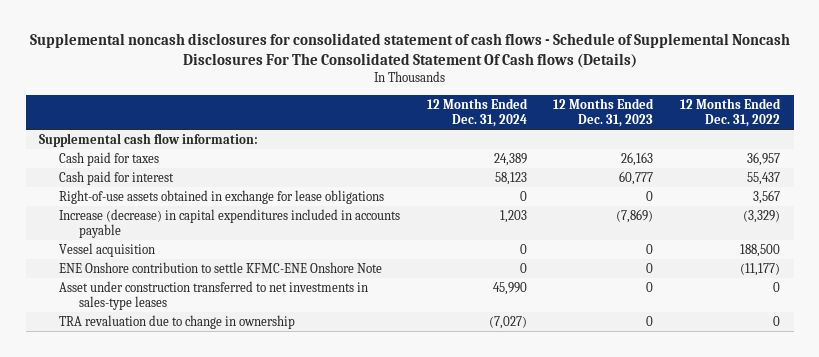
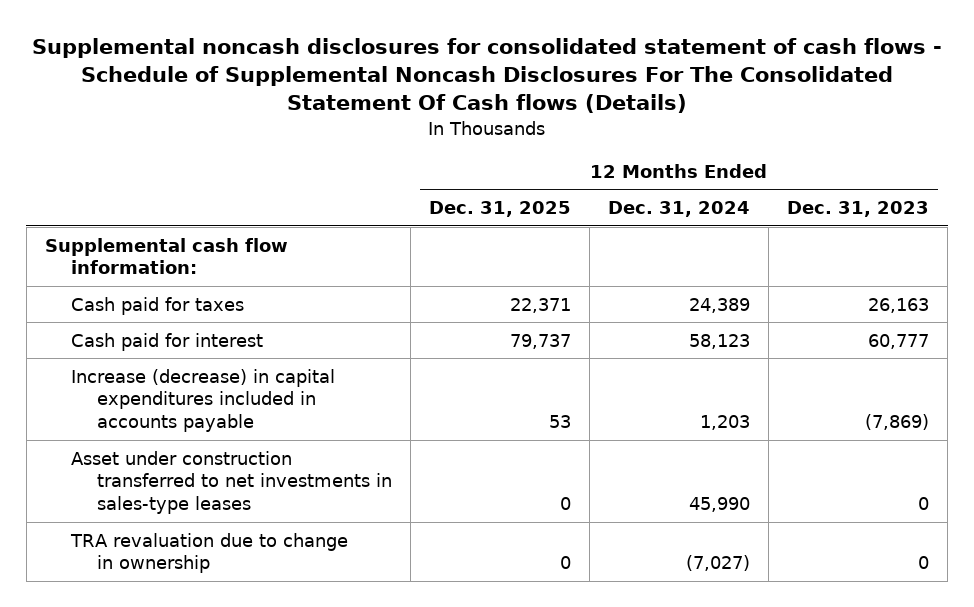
- | 12 Months Ended Dec. 31, 2024 | 12 Months Ended Dec. 31, 2023 | 12 Months Ended Dec. 31, 2022
+ | 12 Months Ended Dec. 31, 2025 | 12 Months Ended Dec. 31, 2024 | 12 Months Ended Dec. 31, 2023
- Right-of-use assets obtained in exchange for lease obligations | 0 | 0 | 3,567
- Vessel acquisition | 0 | 0 | 188,500
- ENE Onshore contribution to settle KFMC-ENE Onshore Note | 0 | 0 | (11,177)

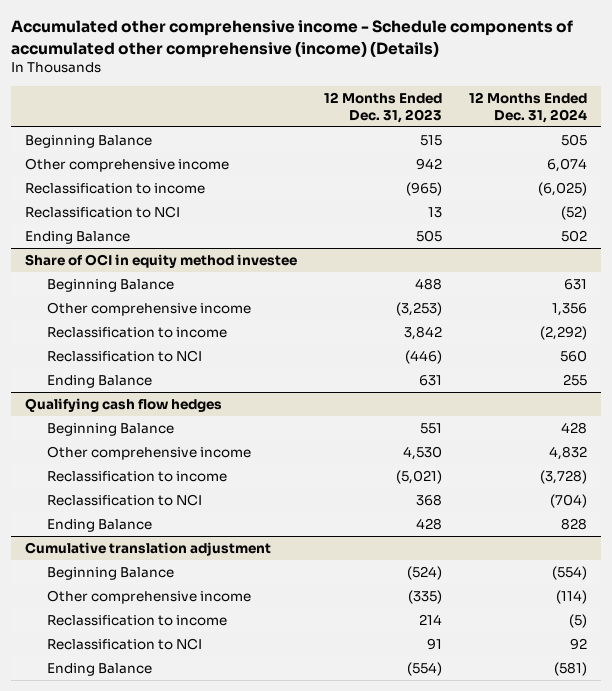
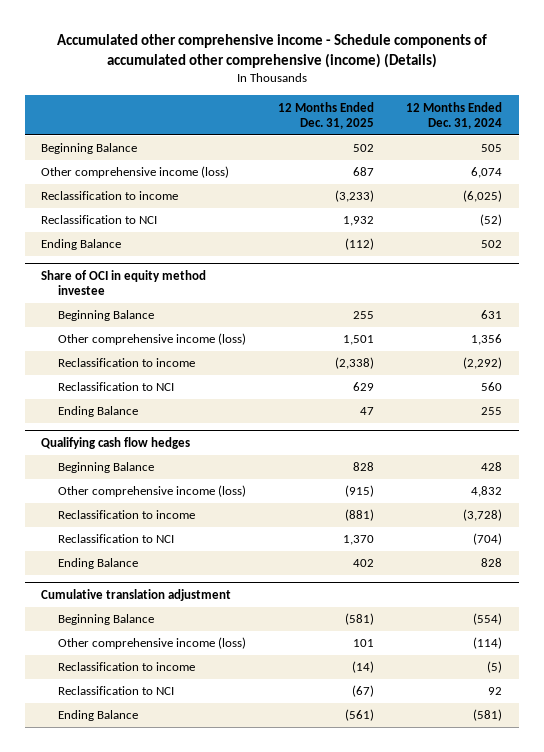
- | 12 Months Ended Dec. 31, 2023 | 12 Months Ended Dec. 31, 2024
+ | 12 Months Ended Dec. 31, 2025 | 12 Months Ended Dec. 31, 2024
- Other comprehensive income | 942 | 6,074
+ Other comprehensive income (loss) | 687 | 6,074
@ Share of OCI in equity method investee
- Other comprehensive income | (3,253) | 1,356
+ Other comprehensive income (loss) | 1,501 | 1,356
@ Qualifying cash flow hedges
- Other comprehensive income | 4,530 | 4,832
+ Other comprehensive income (loss) | (915) | 4,832
@ Cumulative translation adjustment
- Other comprehensive income | (335) | (114)
+ Other comprehensive income (loss) | 101 | (114)

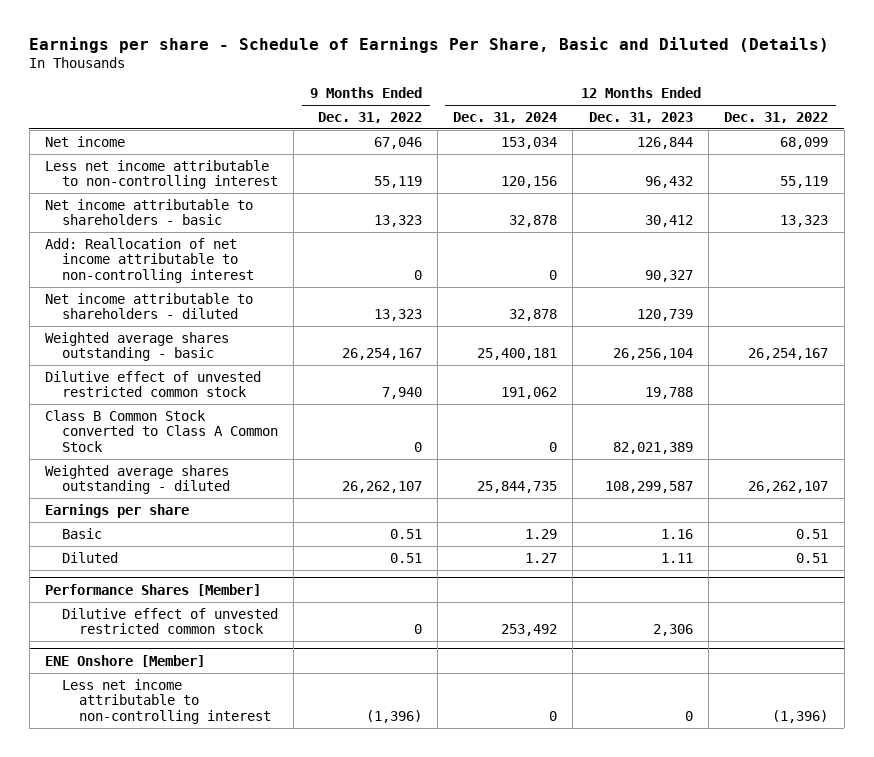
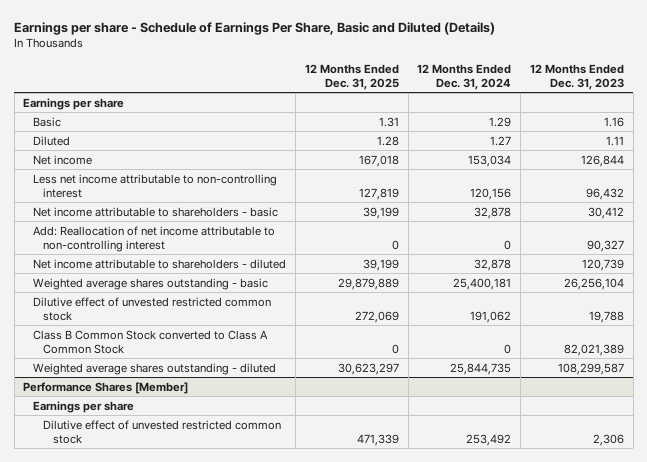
- | 9 Months Ended Dec. 31, 2022 | 12 Months Ended Dec. 31, 2024 | 12 Months Ended Dec. 31, 2023 | 12 Months Ended Dec. 31, 2022
+ | 12 Months Ended Dec. 31, 2025 | 12 Months Ended Dec. 31, 2024 | 12 Months Ended Dec. 31, 2023
moved up: Earnings per share
moved up: Basic | 1.31 | 1.29 | 1.16
moved up: Diluted | 1.28 | 1.27 | 1.11
@ Performance Shares [Member]
+ Earnings per share
- ENE Onshore [Member]
- Less net income attributable to non-controlling interest | (1,396) | 0 | 0 | (1,396)

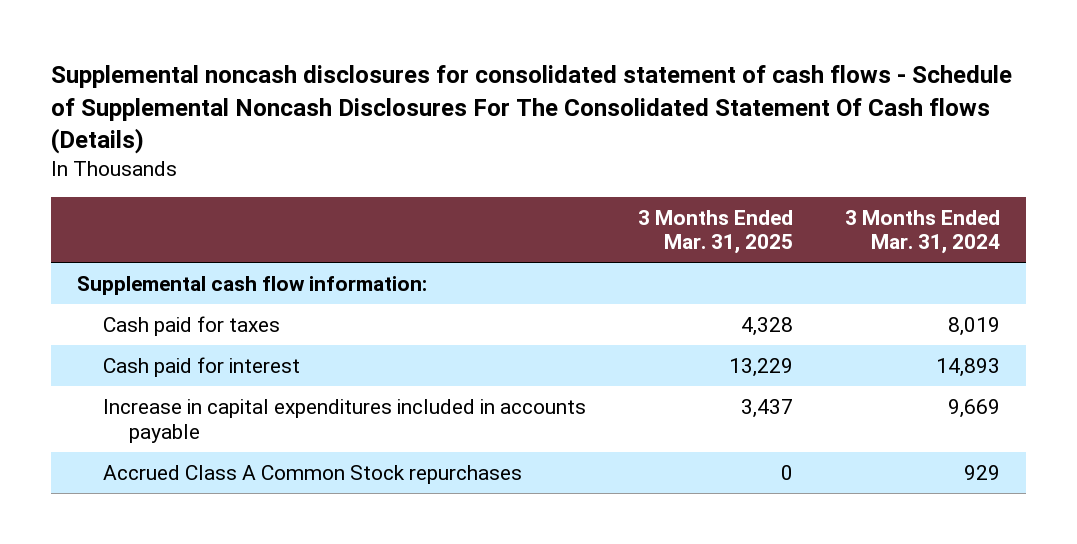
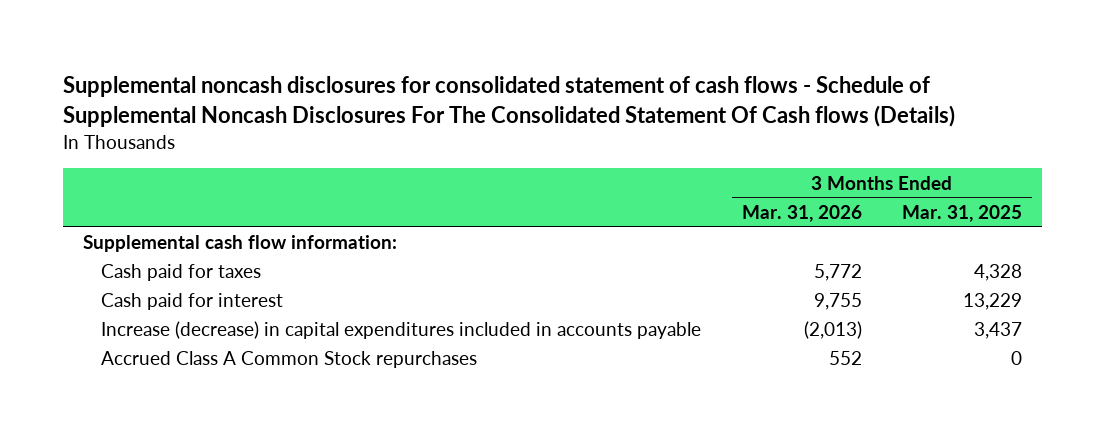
- | 3 Months Ended Mar. 31, 2025 | 3 Months Ended Mar. 31, 2024
+ | 3 Months Ended Mar. 31, 2026 | 3 Months Ended Mar. 31, 2025
- Increase in capital expenditures included in accounts payable | 3,437 | 9,669
+ Increase (decrease) in capital expenditures included in accounts payable | (2,013) | 3,437

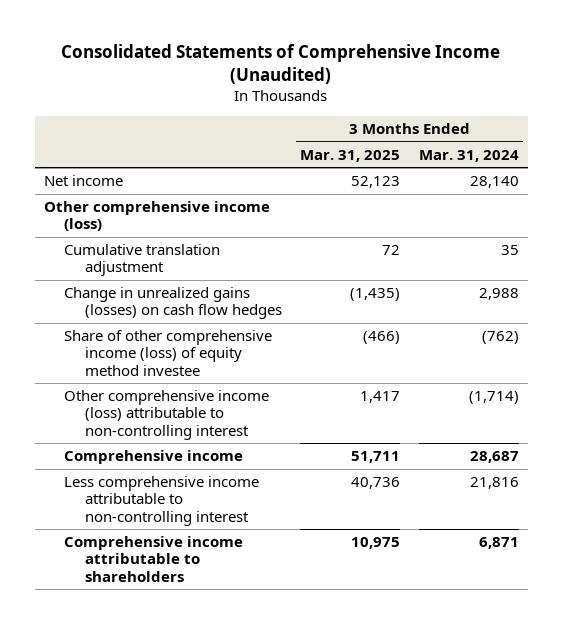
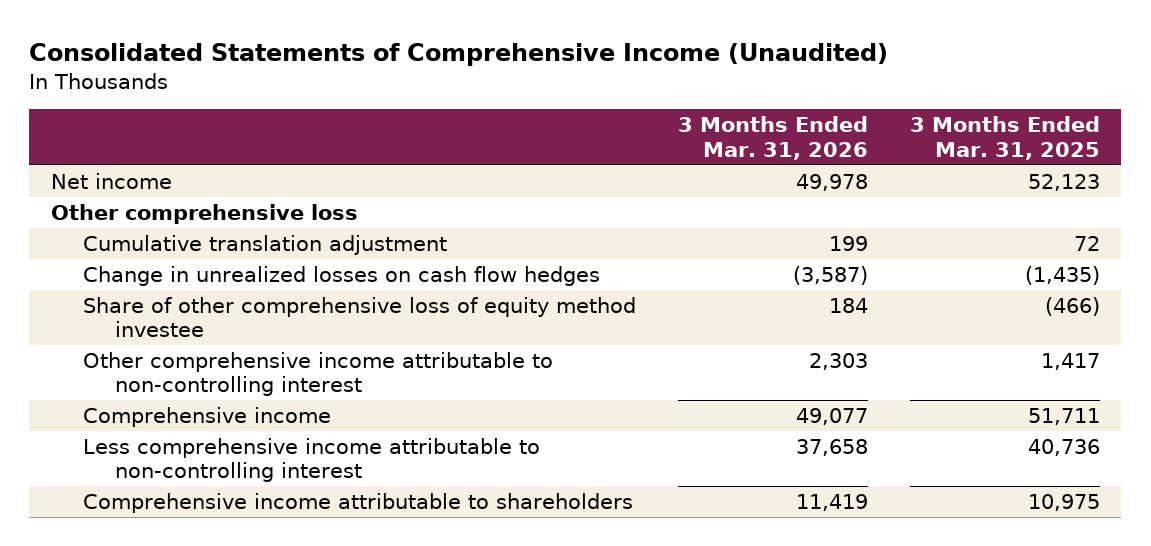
- | 3 Months Ended Mar. 31, 2025 | 3 Months Ended Mar. 31, 2024
+ | 3 Months Ended Mar. 31, 2026 | 3 Months Ended Mar. 31, 2025
- Other comprehensive income (loss)
+ Other comprehensive loss
- Change in unrealized gains (losses) on cash flow hedges | (1,435) | 2,988
- Share of other comprehensive income (loss) of equity method investee | (466) | (762)
- Other comprehensive income (loss) attributable to non-controlling interest | 1,417 | (1,714)
+ Change in unrealized losses on cash flow hedges | (3,587) | (1,435)
+ Share of other comprehensive loss of equity method investee | 184 | (466)
+ Other comprehensive income attributable to non-controlling interest | 2,303 | 1,417

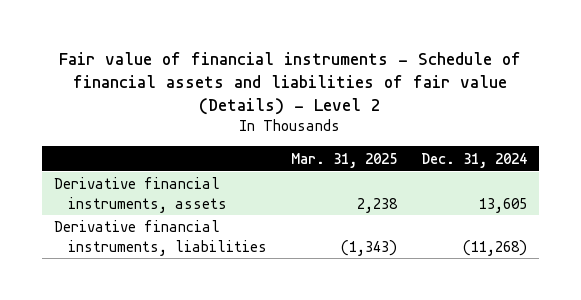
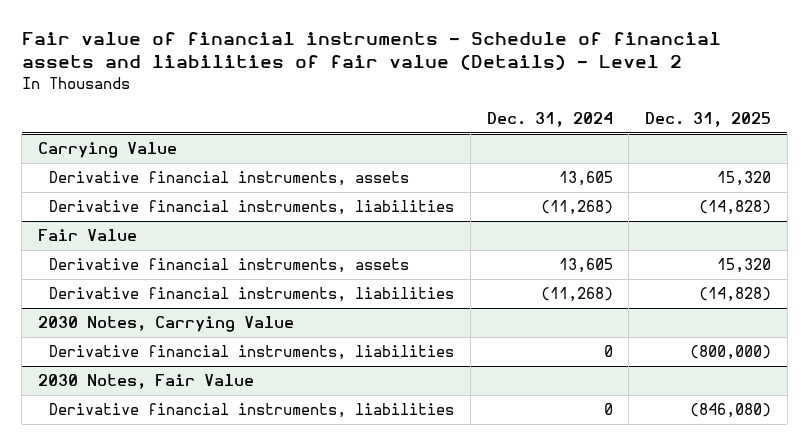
- | Mar. 31, 2025 | Dec. 31, 2024
+ | Dec. 31, 2024 | Dec. 31, 2025
+ Carrying Value
+ Fair Value
+ Derivative financial instruments, assets | 13,605 | 15,320
+ Derivative financial instruments, liabilities | (11,268) | (14,828)
+ 2030 Notes, Carrying Value
+ Derivative financial instruments, liabilities | 0 | (800,000)
+ 2030 Notes, Fair Value
+ Derivative financial instruments, liabilities | 0 | (846,080)

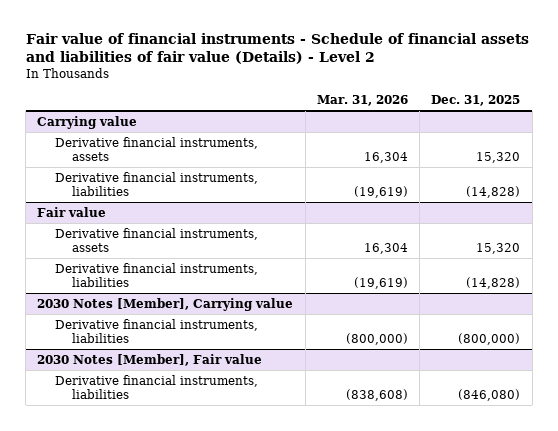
- | Dec. 31, 2024 | Dec. 31, 2025
+ | Mar. 31, 2026 | Dec. 31, 2025
- Carrying Value
+ Carrying value
- Fair Value
+ Fair value
- 2030 Notes, Carrying Value
+ 2030 Notes [Member], Carrying value
- 2030 Notes, Fair Value
+ 2030 Notes [Member], Fair value

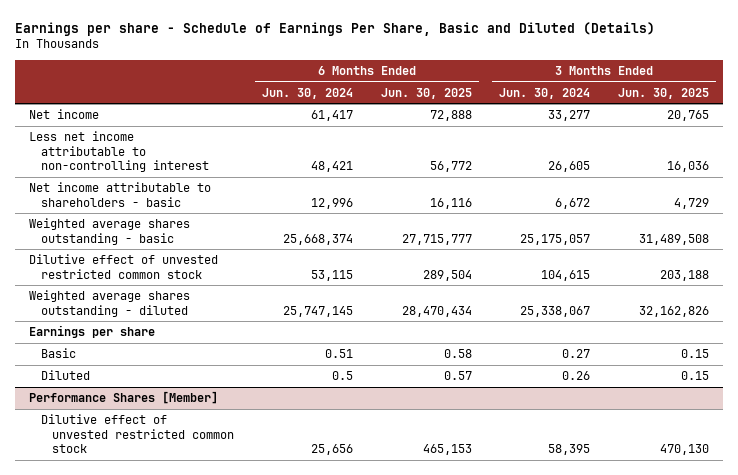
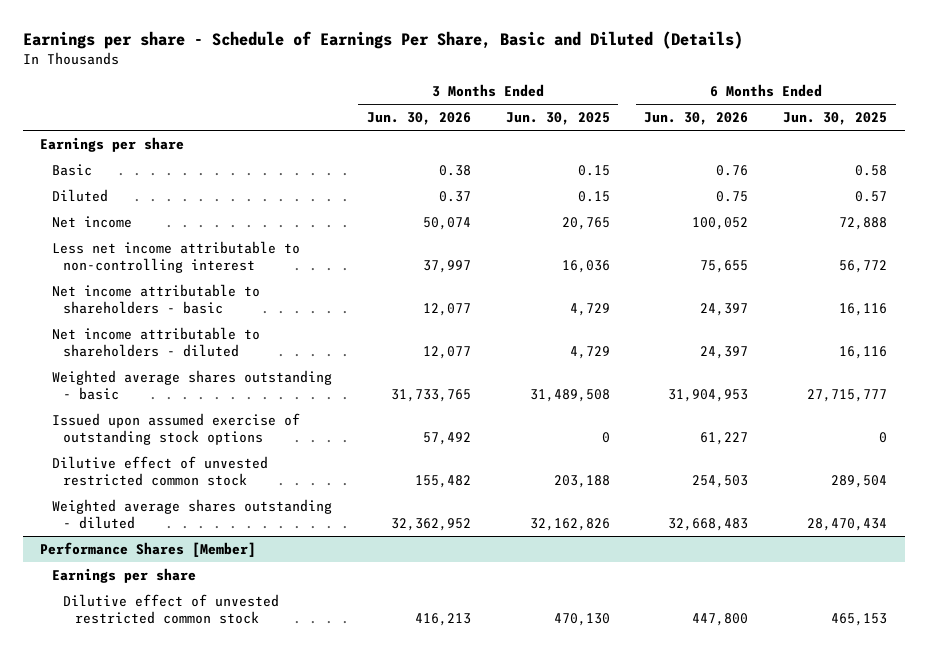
- | 6 Months Ended Jun. 30, 2024 | 6 Months Ended Jun. 30, 2025 | 3 Months Ended Jun. 30, 2024 | 3 Months Ended Jun. 30, 2025
+ | 3 Months Ended Jun. 30, 2026 | 3 Months Ended Jun. 30, 2025 | 6 Months Ended Jun. 30, 2026 | 6 Months Ended Jun. 30, 2025
moved up: Earnings per share
moved up: Basic | 0.38 | 0.15 | 0.76 | 0.58
moved up: Diluted | 0.37 | 0.15 | 0.75 | 0.57
+ Net income attributable to shareholders - diluted | 12,077 | 4,729 | 24,397 | 16,116
+ Issued upon assumed exercise of outstanding stock options | 57,492 | 0 | 61,227 | 0
@ Performance Shares [Member]
+ Earnings per share

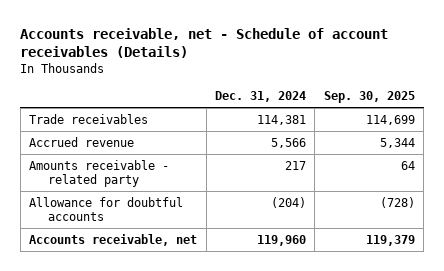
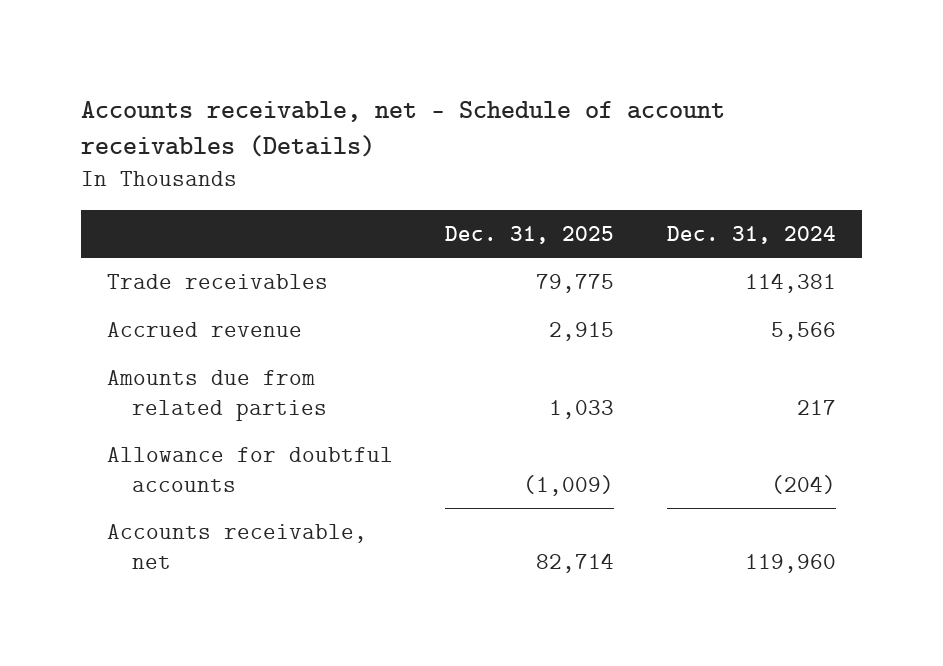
- | Dec. 31, 2024 | Sep. 30, 2025
+ | Dec. 31, 2025 | Dec. 31, 2024
- Amounts receivable - related party | 217 | 64
+ Amounts due from related parties | 1,033 | 217

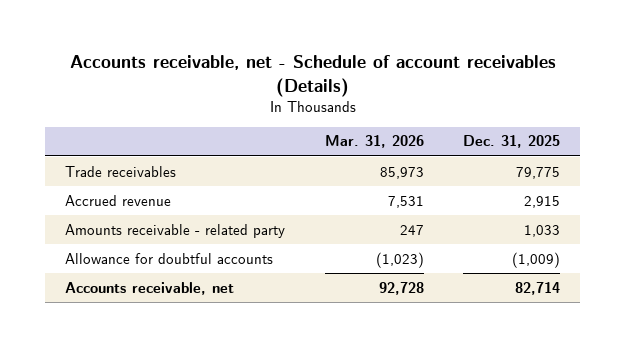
- | Dec. 31, 2025 | Dec. 31, 2024
+ | Mar. 31, 2026 | Dec. 31, 2025
- Amounts due from related parties | 1,033 | 217
+ Amounts receivable - related party | 247 | 1,033

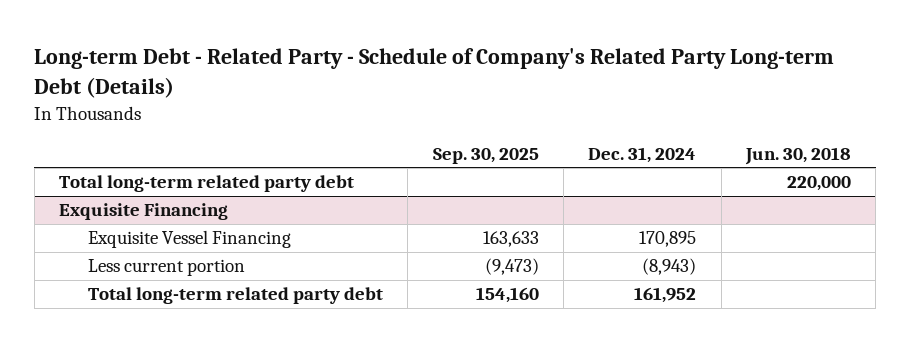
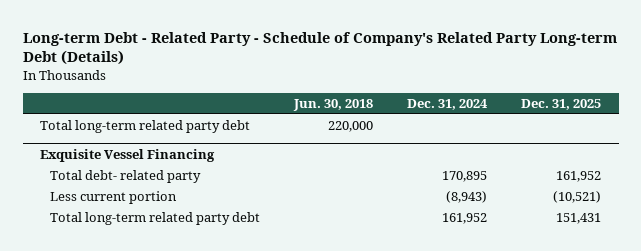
- | Sep. 30, 2025 | Dec. 31, 2024 | Jun. 30, 2018
+ | Jun. 30, 2018 | Dec. 31, 2024 | Dec. 31, 2025
- Exquisite Financing
- Exquisite Vessel Financing | 163,633 | 170,895 |
+ Exquisite Vessel Financing
+ Total debt- related party | | 170,895 | 161,952

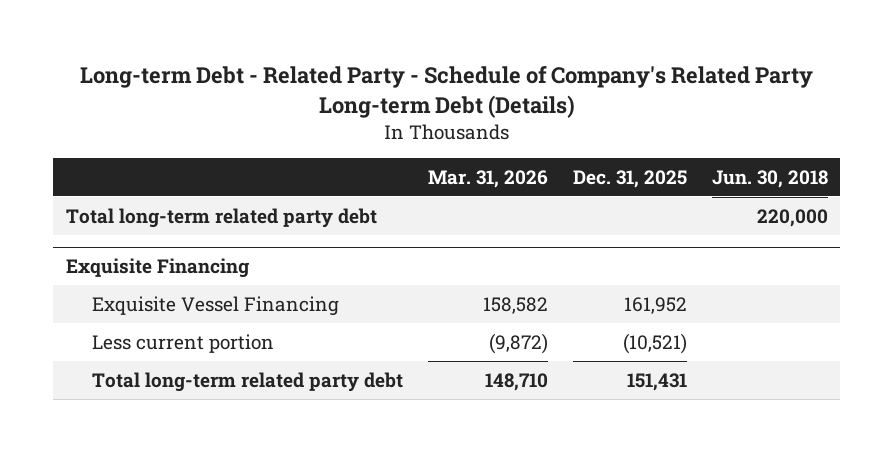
- | Jun. 30, 2018 | Dec. 31, 2024 | Dec. 31, 2025
+ | Mar. 31, 2026 | Dec. 31, 2025 | Jun. 30, 2018
- Exquisite Vessel Financing
- Total debt- related party | | 170,895 | 161,952
+ Exquisite Financing
+ Exquisite Vessel Financing | 158,582 | 161,952 |

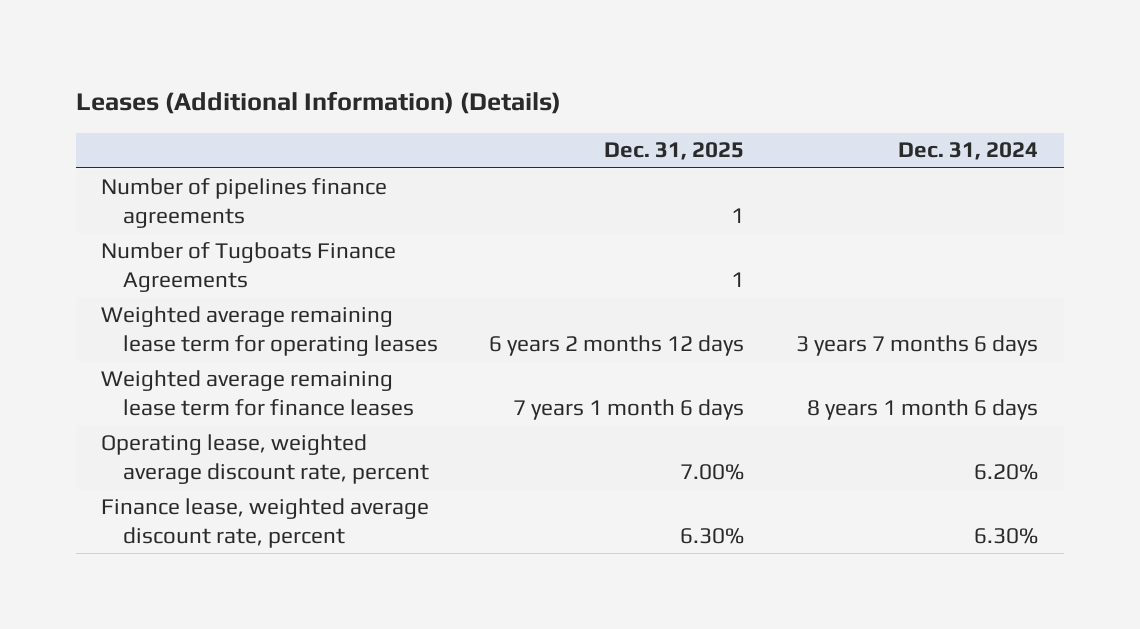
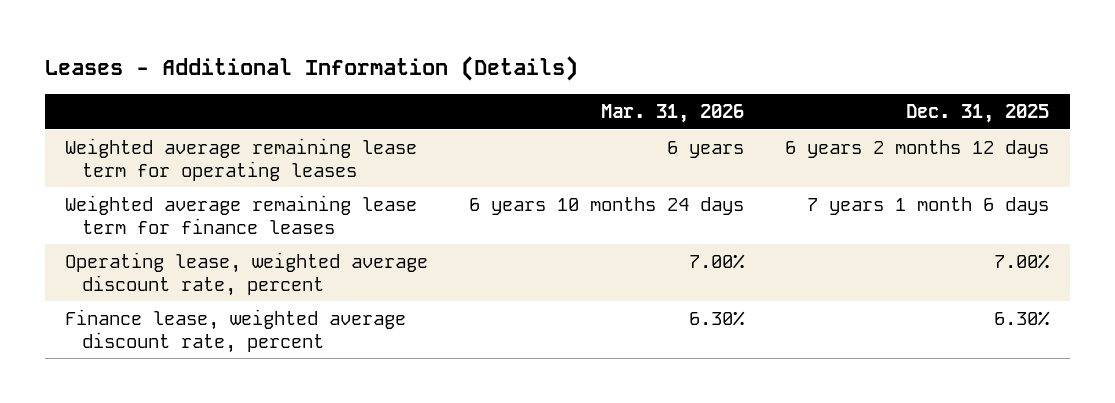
- Leases (Additional Information) (Details)
+ Leases - Additional Information (Details)
- | Dec. 31, 2025 | Dec. 31, 2024
+ | Mar. 31, 2026 | Dec. 31, 2025
- Number of pipelines finance agreements | 1 |
- Number of Tugboats Finance Agreements | 1 |

